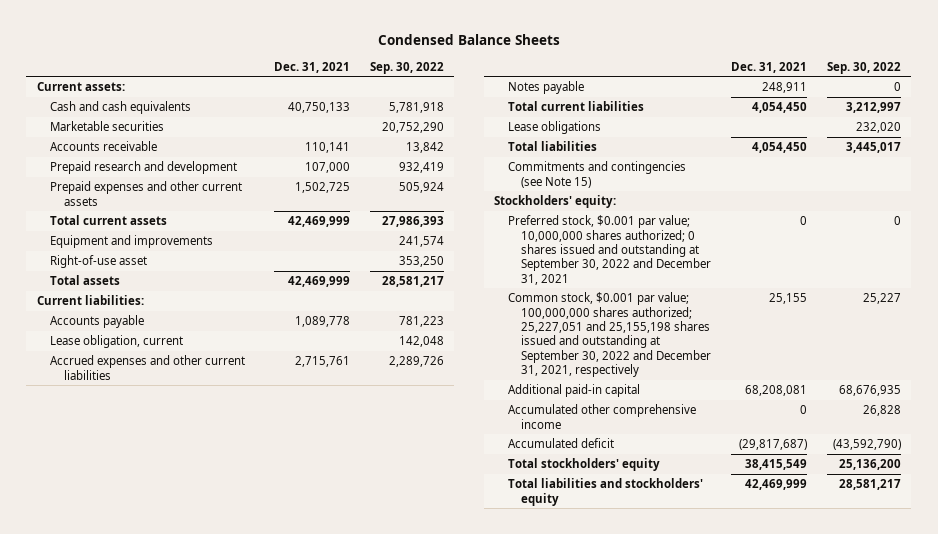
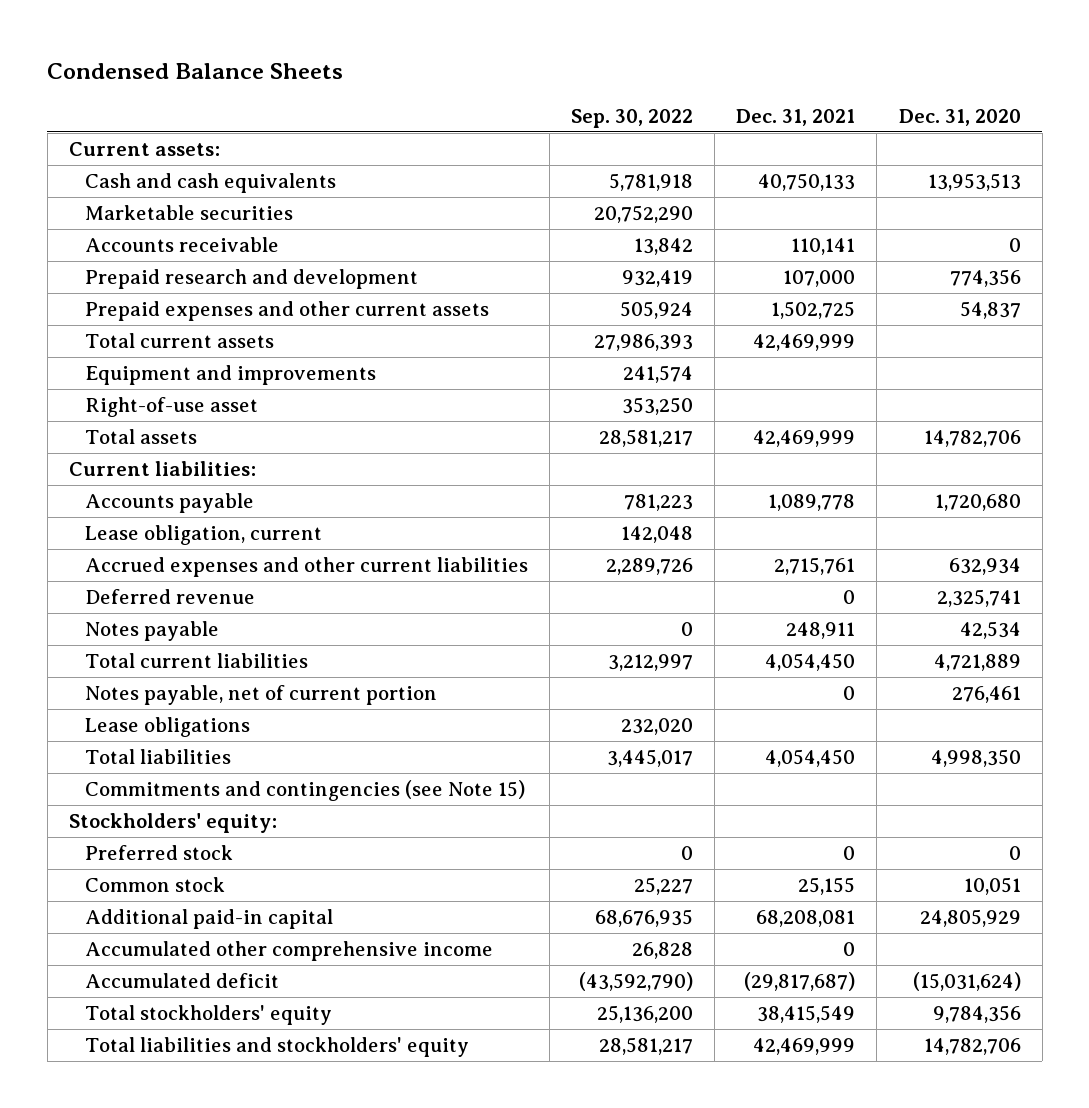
- | Dec. 31, 2021 | Sep. 30, 2022
+ | Sep. 30, 2022 | Dec. 31, 2021 | Dec. 31, 2020
+ Deferred revenue | | 0 | 2,325,741
+ Notes payable, net of current portion | | 0 | 276,461
- Preferred stock, $0.001 par value; 10,000,000 shares authorized; 0 shares issued and outstanding at September 30, 2022 and December 31, 2021 | 0 | 0
- Common stock, $0.001 par value; 100,000,000 shares authorized; 25,227,051 and 25,155,198 shares issued and outstanding at September 30, 2022 and December 31, 2021, respectively | 25,155 | 25,227
+ Preferred stock | 0 | 0 | 0
+ Common stock | 25,227 | 25,155 | 10,051

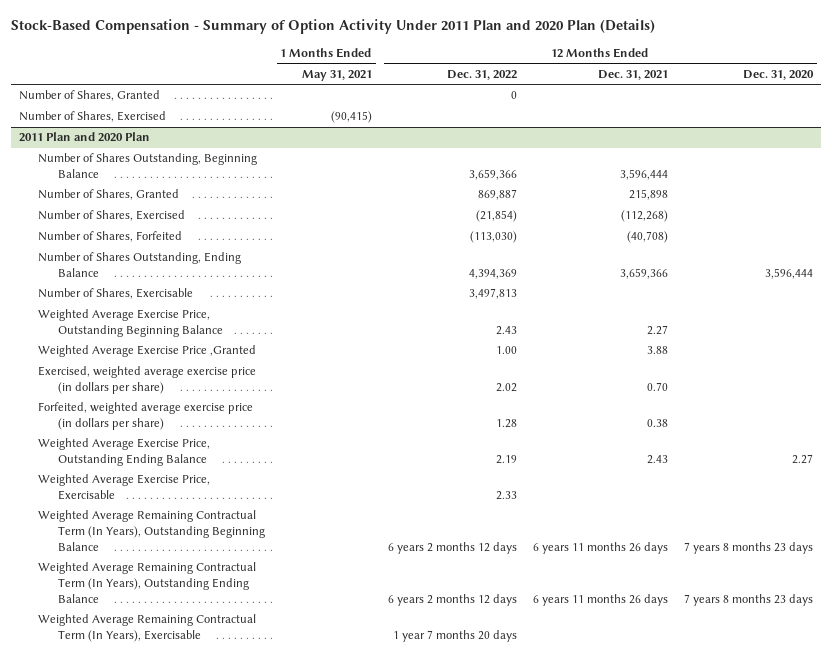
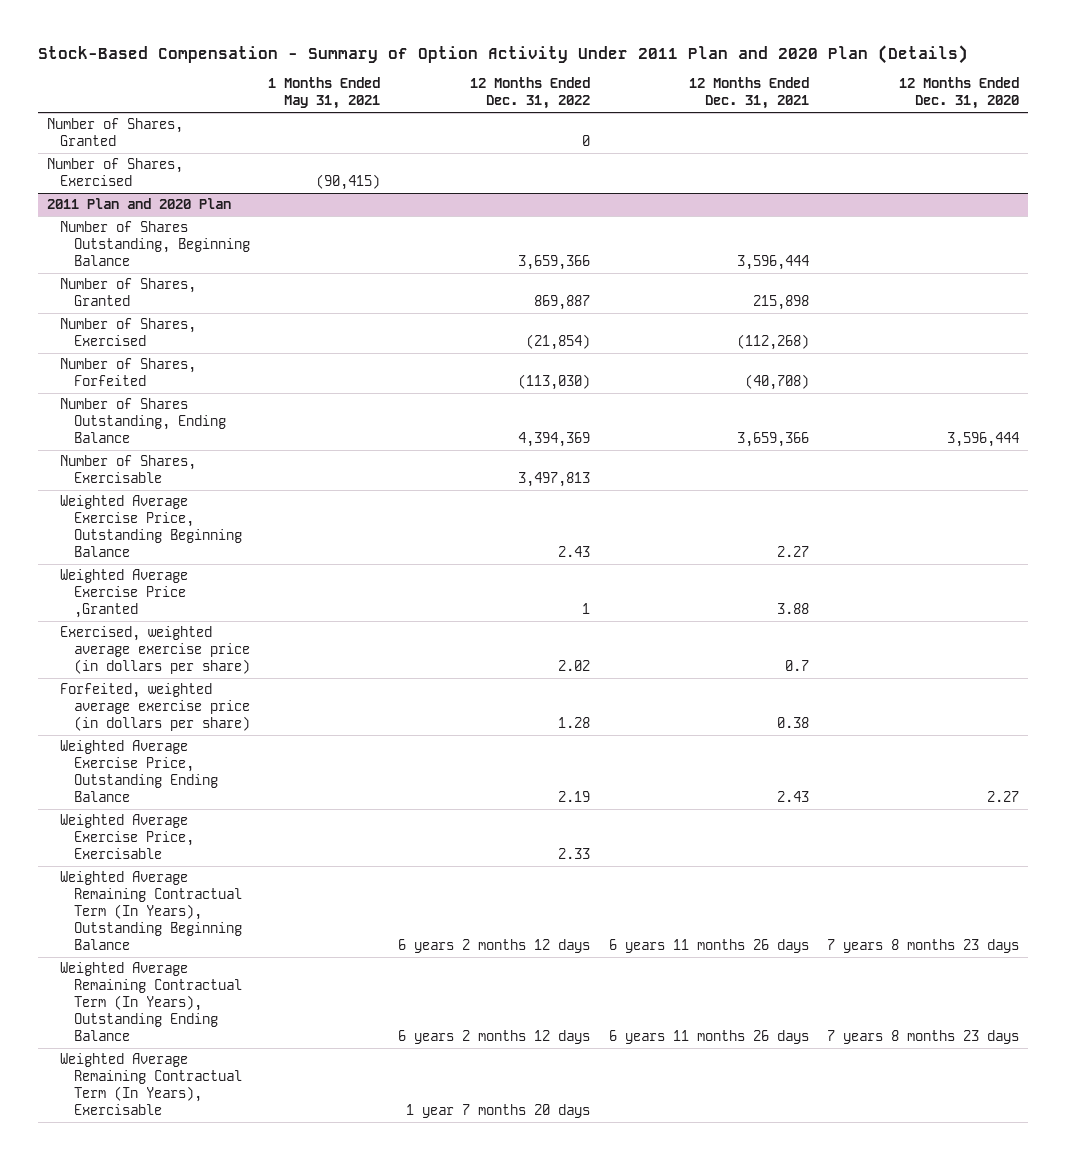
@ 2011 Plan and 2020 Plan
- Weighted Average Exercise Price ,Granted | | 1.00 | 3.88 |
- Exercised, weighted average exercise price (in dollars per share) | | 2.02 | 0.70 |
+ Weighted Average Exercise Price ,Granted | | 1 | 3.88 |
+ Exercised, weighted average exercise price (in dollars per share) | | 2.02 | 0.7 |

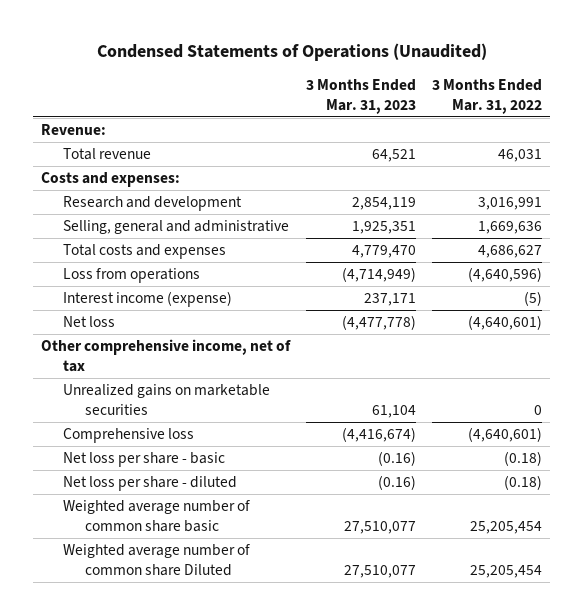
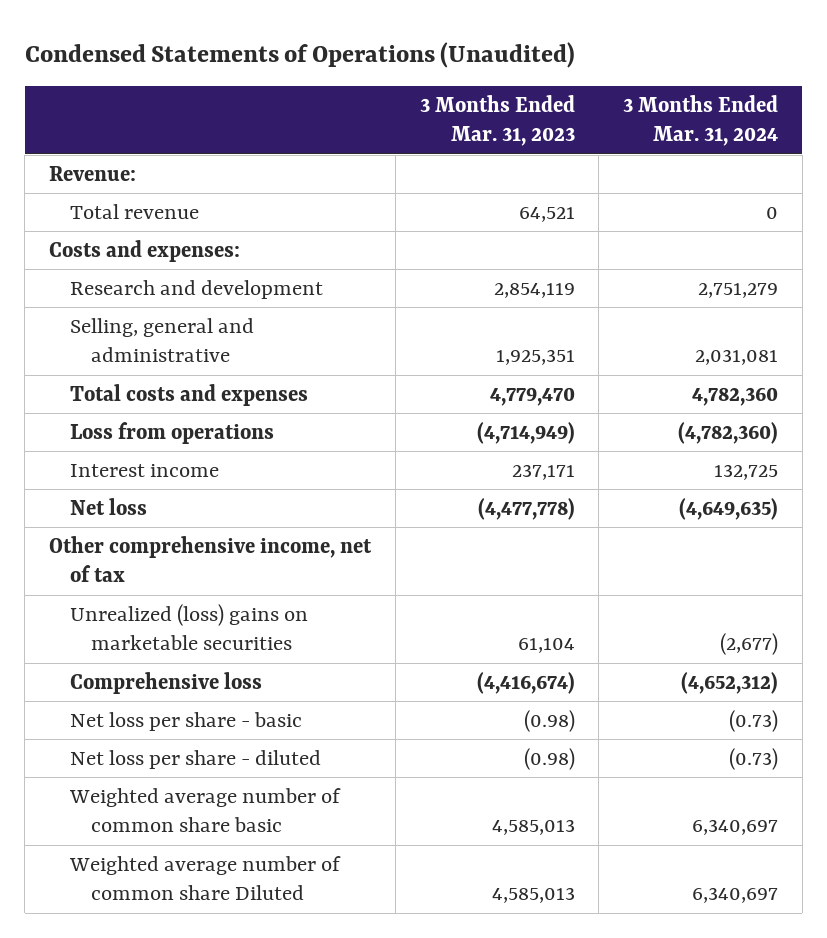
- | 3 Months Ended Mar. 31, 2023 | 3 Months Ended Mar. 31, 2022
+ | 3 Months Ended Mar. 31, 2023 | 3 Months Ended Mar. 31, 2024
- Interest income (expense) | 237,171 | (5)
+ Interest income | 237,171 | 132,725
- Unrealized gains on marketable securities | 61,104 | 0
+ Unrealized (loss) gains on marketable securities | 61,104 | (2,677)
- Net loss per share - basic | (0.16) | (0.18)
- Net loss per share - diluted | (0.16) | (0.18)
- Weighted average number of common share basic | 27,510,077 | 25,205,454
- Weighted average number of common share Diluted | 27,510,077 | 25,205,454
+ Net loss per share - basic | (0.98) | (0.73)
+ Net loss per share - diluted | (0.98) | (0.73)
+ Weighted average number of common share basic | 4,585,013 | 6,340,697
+ Weighted average number of common share Diluted | 4,585,013 | 6,340,697

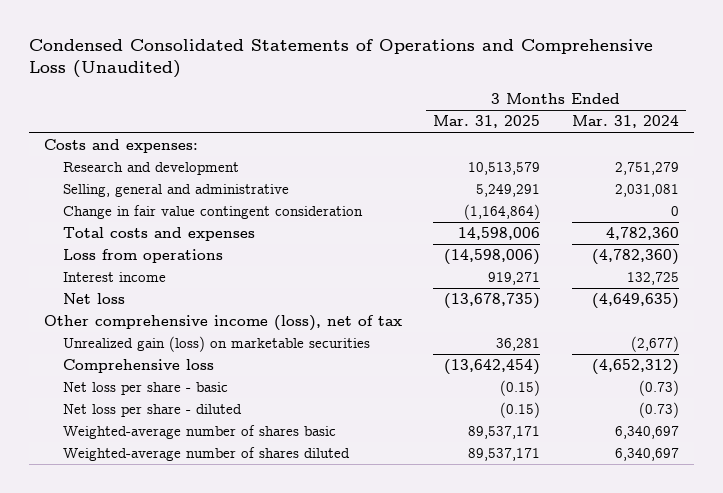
- Condensed Statements of Operations (Unaudited)
+ Condensed Consolidated Statements of Operations and Comprehensive Loss (Unaudited)
- | 3 Months Ended Mar. 31, 2023 | 3 Months Ended Mar. 31, 2024
+ | 3 Months Ended Mar. 31, 2025 | 3 Months Ended Mar. 31, 2024
- Revenue:
- Total revenue | 64,521 | 0
+ Change in fair value contingent consideration | (1,164,864) | 0
- Other comprehensive income, net of tax
- Unrealized (loss) gains on marketable securities | 61,104 | (2,677)
+ Other comprehensive income (loss), net of tax
+ Unrealized gain (loss) on marketable securities | 36,281 | (2,677)
- Weighted average number of common share basic | 4,585,013 | 6,340,697
- Weighted average number of common share Diluted | 4,585,013 | 6,340,697
+ Weighted-average number of shares basic | 89,537,171 | 6,340,697
+ Weighted-average number of shares diluted | 89,537,171 | 6,340,697

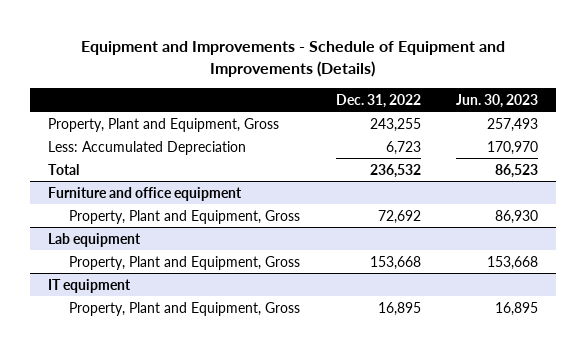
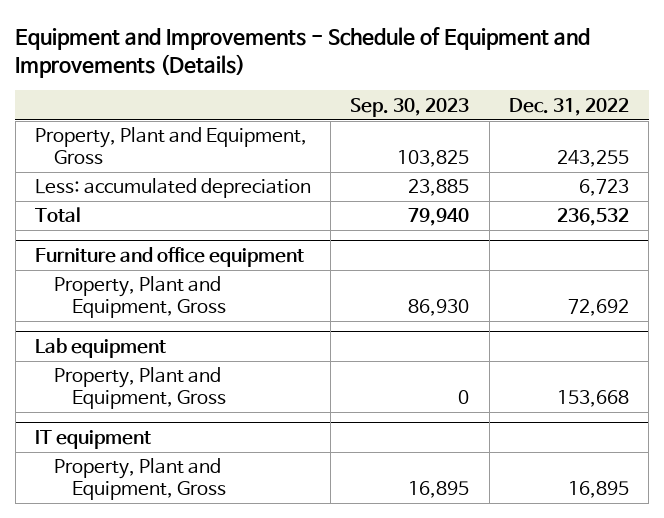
- | Dec. 31, 2022 | Jun. 30, 2023
+ | Sep. 30, 2023 | Dec. 31, 2022
- Less: Accumulated Depreciation | 6,723 | 170,970
+ Less: accumulated depreciation | 23,885 | 6,723

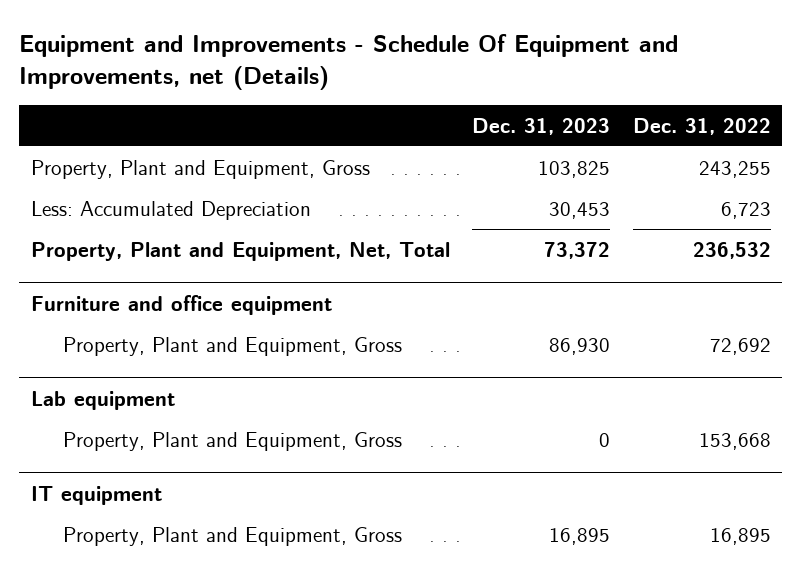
- Equipment and Improvements - Schedule of Equipment and Improvements (Details)
+ Equipment and Improvements - Schedule Of Equipment and Improvements, net (Details)
- | Sep. 30, 2023 | Dec. 31, 2022
+ | Dec. 31, 2023 | Dec. 31, 2022
- Less: accumulated depreciation | 23,885 | 6,723
- Total | 79,940 | 236,532
+ Less: Accumulated Depreciation | 30,453 | 6,723
+ Property, Plant and Equipment, Net, Total | 73,372 | 236,532

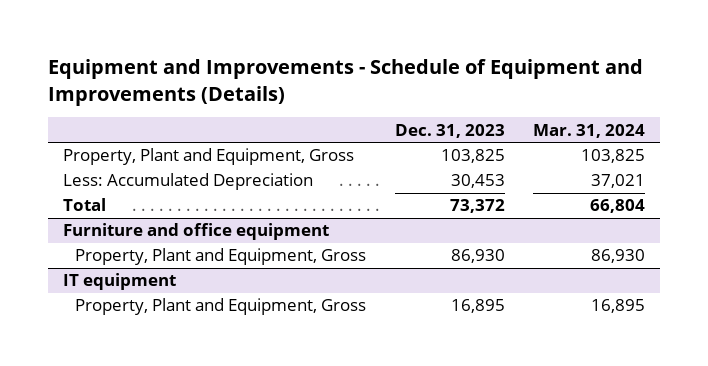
- Equipment and Improvements - Schedule Of Equipment and Improvements, net (Details)
+ Equipment and Improvements - Schedule of Equipment and Improvements (Details)
- | Dec. 31, 2023 | Dec. 31, 2022
+ | Dec. 31, 2023 | Mar. 31, 2024
- Property, Plant and Equipment, Net, Total | 73,372 | 236,532
+ Total | 73,372 | 66,804
- Lab equipment
- Property, Plant and Equipment, Gross | 0 | 153,668

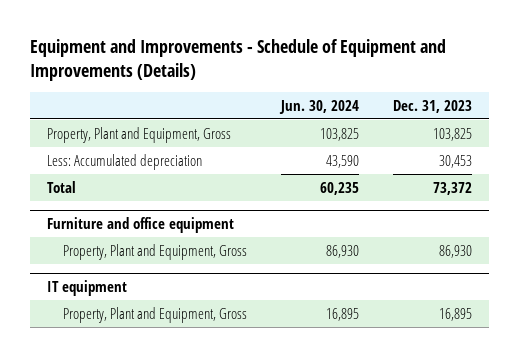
- | Dec. 31, 2023 | Mar. 31, 2024
+ | Jun. 30, 2024 | Dec. 31, 2023
- Less: Accumulated Depreciation | 30,453 | 37,021
+ Less: Accumulated depreciation | 43,590 | 30,453

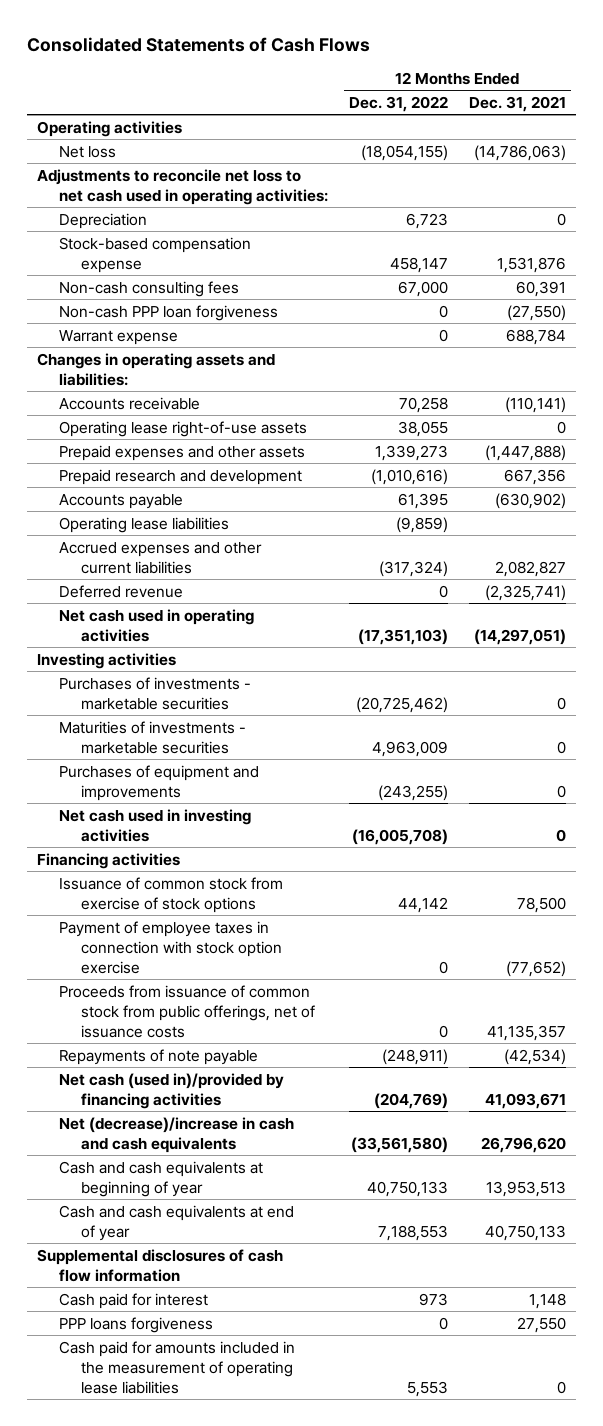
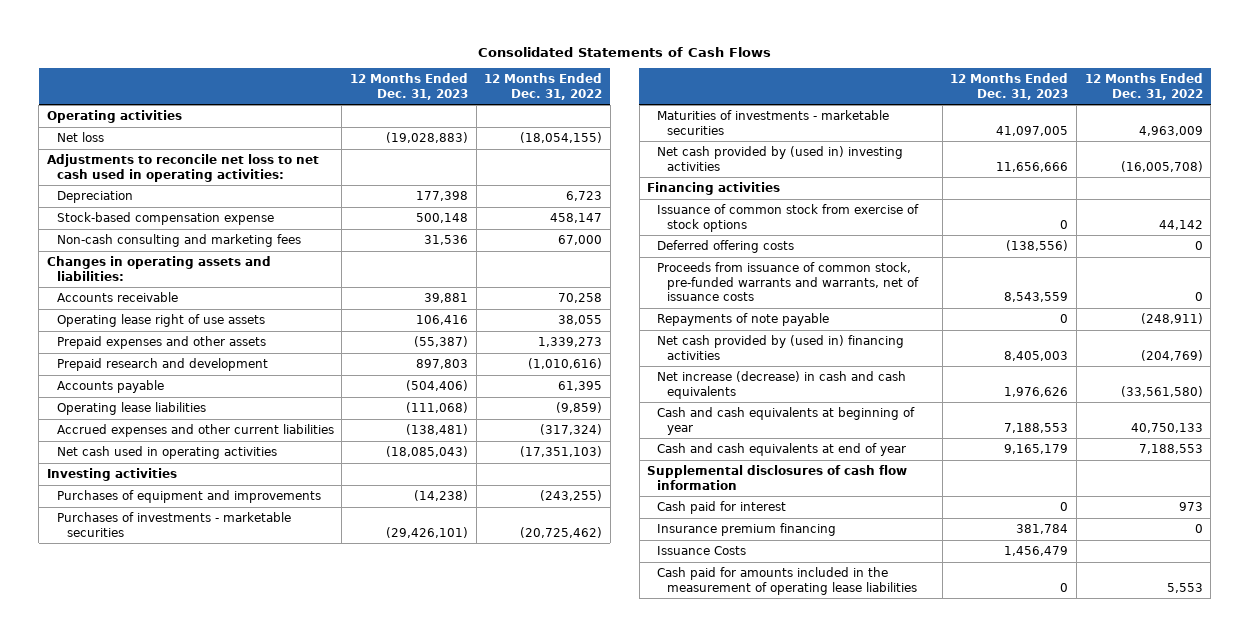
- | 12 Months Ended Dec. 31, 2022 | 12 Months Ended Dec. 31, 2021
+ | 12 Months Ended Dec. 31, 2023 | 12 Months Ended Dec. 31, 2022
- Non-cash consulting fees | 67,000 | 60,391
- Non-cash PPP loan forgiveness | 0 | (27,550)
- Warrant expense | 0 | 688,784
+ Non-cash consulting and marketing fees | 31,536 | 67,000
- Operating lease right-of-use assets | 38,055 | 0
+ Operating lease right of use assets | 106,416 | 38,055
- Deferred revenue | 0 | (2,325,741)
moved up: Purchases of equipment and improvements | (14,238) | (243,255)
- Net cash used in investing activities | (16,005,708) | 0
+ Net cash provided by (used in) investing activities | 11,656,666 | (16,005,708)
- Payment of employee taxes in connection with stock option exercise | 0 | (77,652)
- Proceeds from issuance of common stock from public offerings, net of issuance costs | 0 | 41,135,357
+ Deferred offering costs | (138,556) | 0
+ Proceeds from issuance of common stock, pre-funded warrants and warrants, net of issuance costs | 8,543,559 | 0
- Net cash (used in)/provided by financing activities | (204,769) | 41,093,671
- Net (decrease)/increase in cash and cash equivalents | (33,561,580) | 26,796,620
+ Net cash provided by (used in) financing activities | 8,405,003 | (204,769)
+ Net increase (decrease) in cash and cash equivalents | 1,976,626 | (33,561,580)
- PPP loans forgiveness | 0 | 27,550
+ Insurance premium financing | 381,784 | 0
+ Issuance Costs | 1,456,479 |

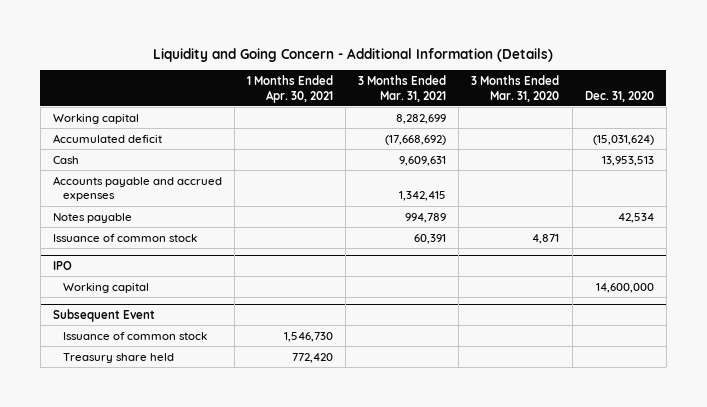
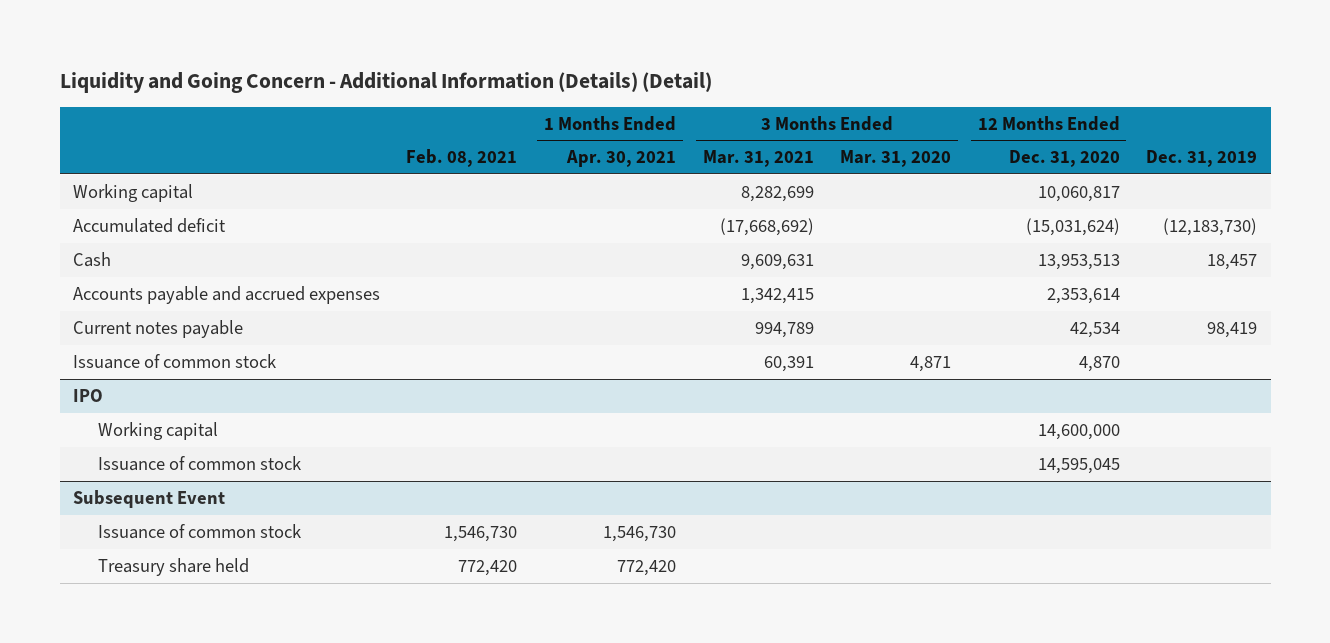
- Liquidity and Going Concern - Additional Information (Details)
+ Liquidity and Going Concern - Additional Information (Details) (Detail)
- | 1 Months Ended Apr. 30, 2021 | 3 Months Ended Mar. 31, 2021 | 3 Months Ended Mar. 31, 2020 | Dec. 31, 2020
+ | Feb. 08, 2021 | 1 Months Ended Apr. 30, 2021 | 3 Months Ended Mar. 31, 2021 | 3 Months Ended Mar. 31, 2020 | 12 Months Ended Dec. 31, 2020 | Dec. 31, 2019
- Notes payable | | 994,789 | | 42,534
+ Current notes payable | | | 994,789 | | 42,534 | 98,419
@ IPO
+ Issuance of common stock | | | | | 14,595,045 |

